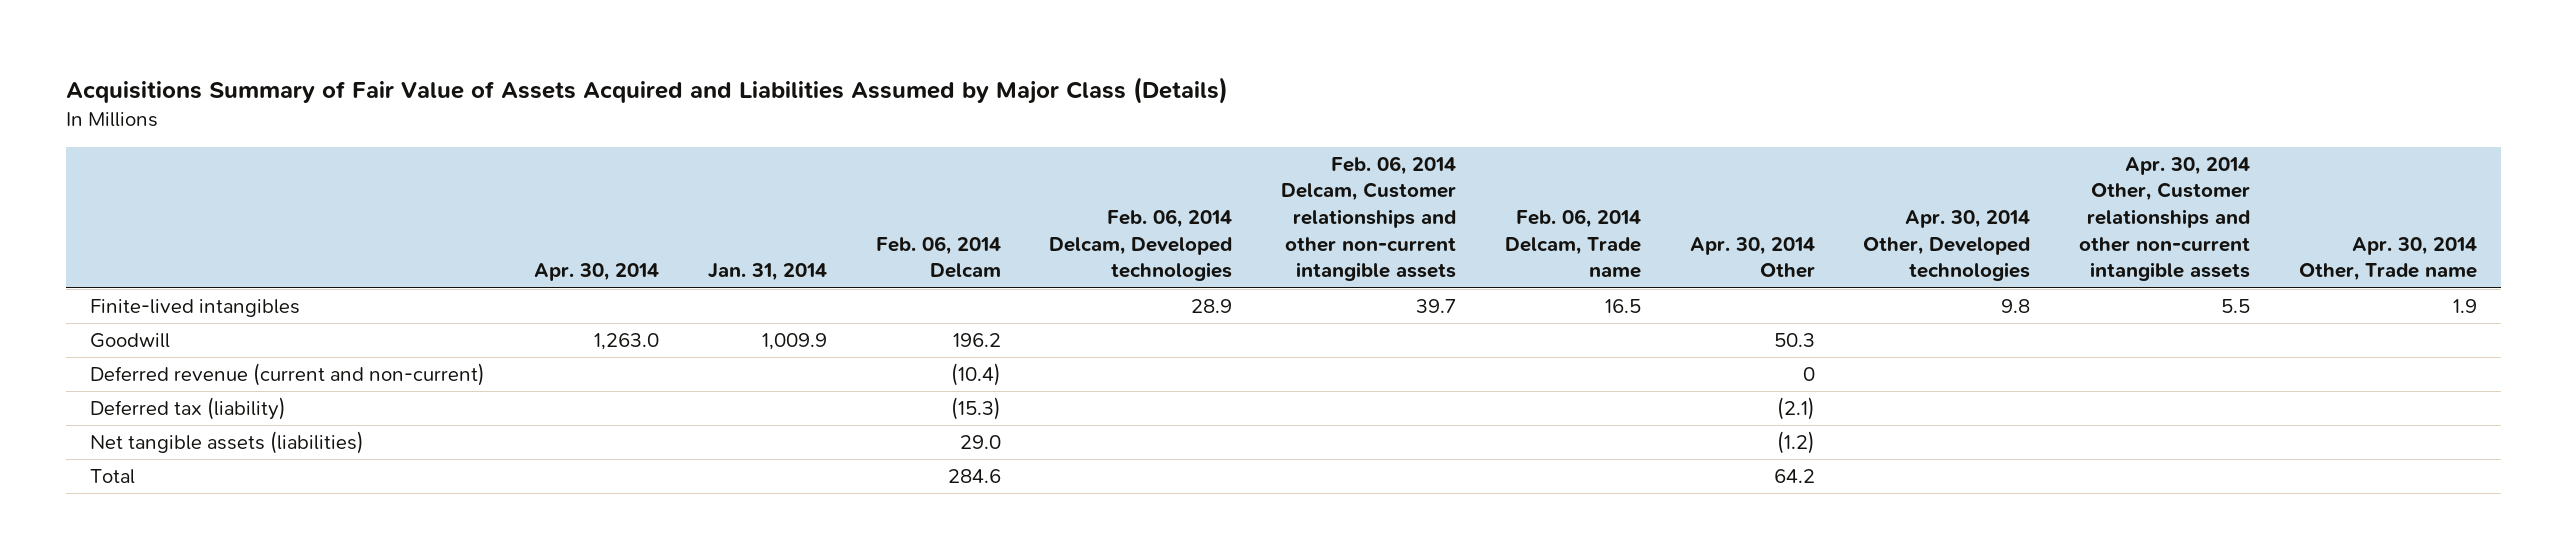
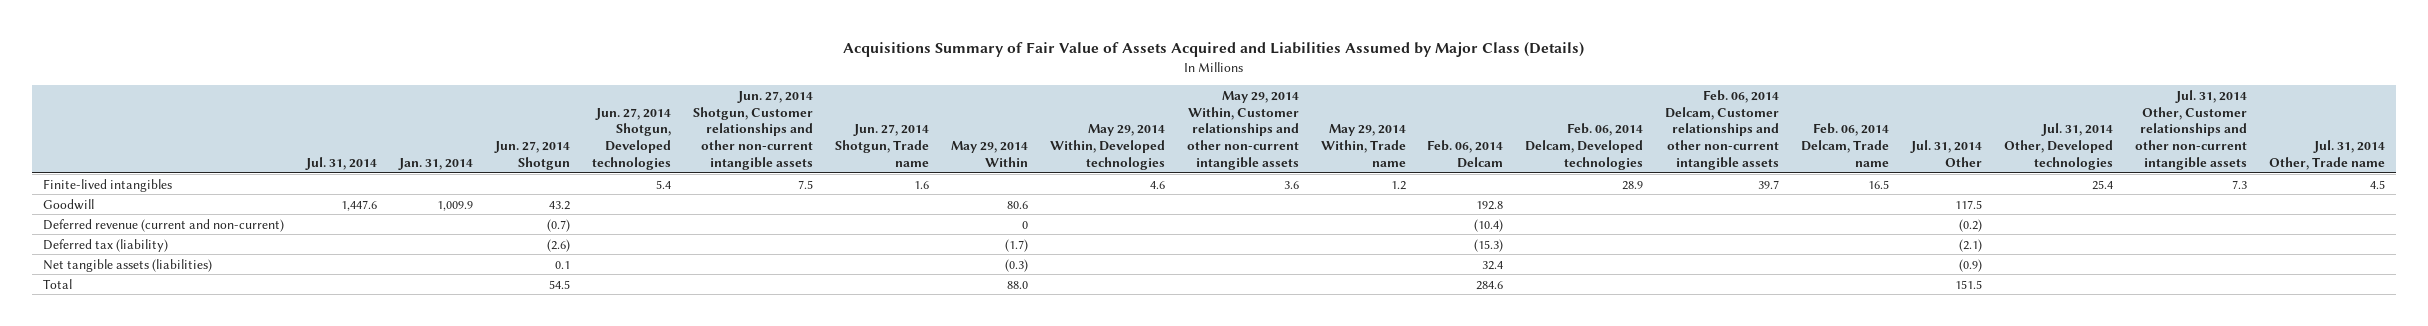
- | Apr. 30, 2014 | Jan. 31, 2014 | Feb. 06, 2014 Delcam | Feb. 06, 2014 Delcam, Developed technologies | Feb. 06, 2014 Delcam, Customer relationships and other non-current intangible assets | Feb. 06, 2014 Delcam, Trade name | Apr. 30, 2014 Other | Apr. 30, 2014 Other, Developed technologies | Apr. 30, 2014 Other, Customer relationships and other non-current intangible assets | Apr. 30, 2014 Other, Trade name
+ | Jul. 31, 2014 | Jan. 31, 2014 | Jun. 27, 2014 Shotgun | Jun. 27, 2014 Shotgun, Developed technologies | Jun. 27, 2014 Shotgun, Customer relationships and other non-current intangible assets | Jun. 27, 2014 Shotgun, Trade name | May 29, 2014 Within | May 29, 2014 Within, Developed technologies | May 29, 2014 Within, Customer relationships and other non-current intangible assets | May 29, 2014 Within, Trade name | Feb. 06, 2014 Delcam | Feb. 06, 2014 Delcam, Developed technologies | Feb. 06, 2014 Delcam, Customer relationships and other non-current intangible assets | Feb. 06, 2014 Delcam, Trade name | Jul. 31, 2014 Other | Jul. 31, 2014 Other, Developed technologies | Jul. 31, 2014 Other, Customer relationships and other non-current intangible assets | Jul. 31, 2014 Other, Trade name
- Goodwill | 1,263.0 | 1,009.9 | 196.2 | | | | 50.3 | | |
+ Goodwill | 1,447.6 | 1,009.9 | 43.2 | | | | 80.6 | | | | 192.8 | | | | 117.5 | | |
- Net tangible assets (liabilities) | | | 29.0 | | | | (1.2) | | |
+ Net tangible assets (liabilities) | | | 0.1 | | | | (0.3) | | | | 32.4 | | | | (0.9) | | |

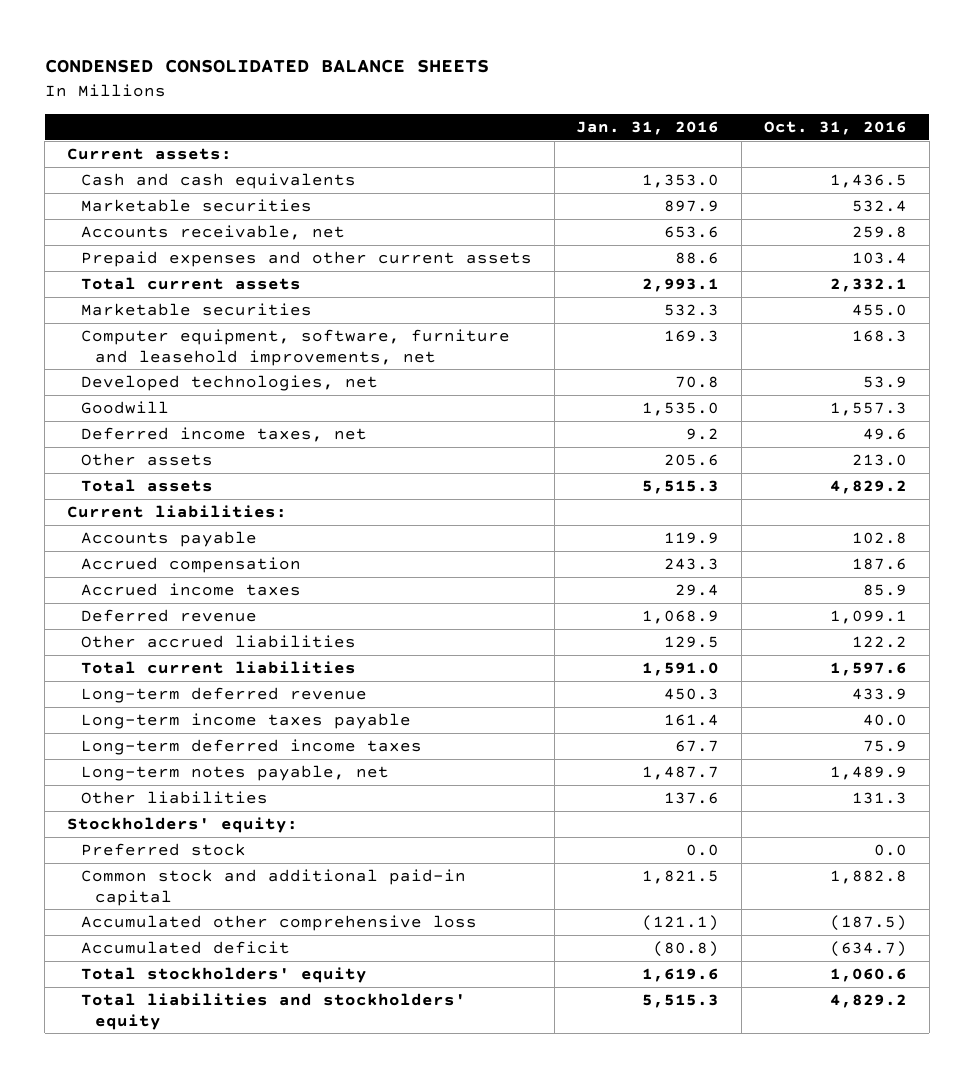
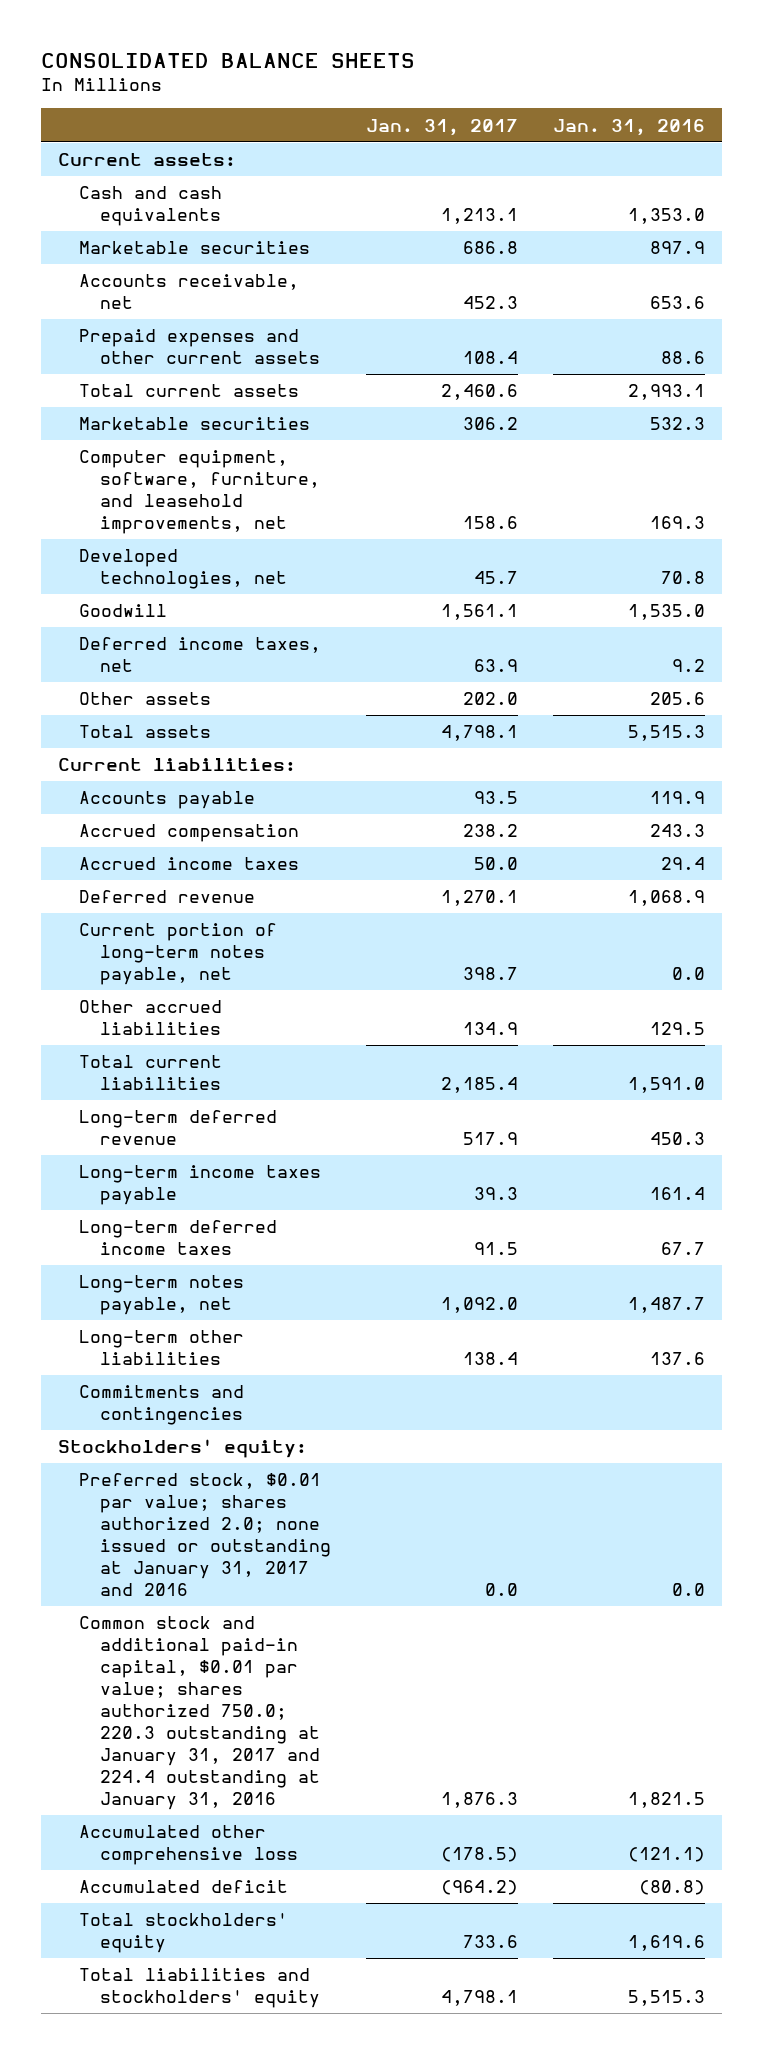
- CONDENSED CONSOLIDATED BALANCE SHEETS
+ CONSOLIDATED BALANCE SHEETS
- | Jan. 31, 2016 | Oct. 31, 2016
+ | Jan. 31, 2017 | Jan. 31, 2016
- Computer equipment, software, furniture and leasehold improvements, net | 169.3 | 168.3
+ Computer equipment, software, furniture, and leasehold improvements, net | 158.6 | 169.3
+ Current portion of long-term notes payable, net | 398.7 | 0.0
- Other liabilities | 137.6 | 131.3
+ Long-term other liabilities | 138.4 | 137.6
+ Commitments and contingencies
- Preferred stock | 0.0 | 0.0
- Common stock and additional paid-in capital | 1,821.5 | 1,882.8
+ Preferred stock, $0.01 par value; shares authorized 2.0; none issued or outstanding at January 31, 2017 and 2016 | 0.0 | 0.0
+ Common stock and additional paid-in capital, $0.01 par value; shares authorized 750.0; 220.3 outstanding at January 31, 2017 and 224.4 outstanding at January 31, 2016 | 1,876.3 | 1,821.5

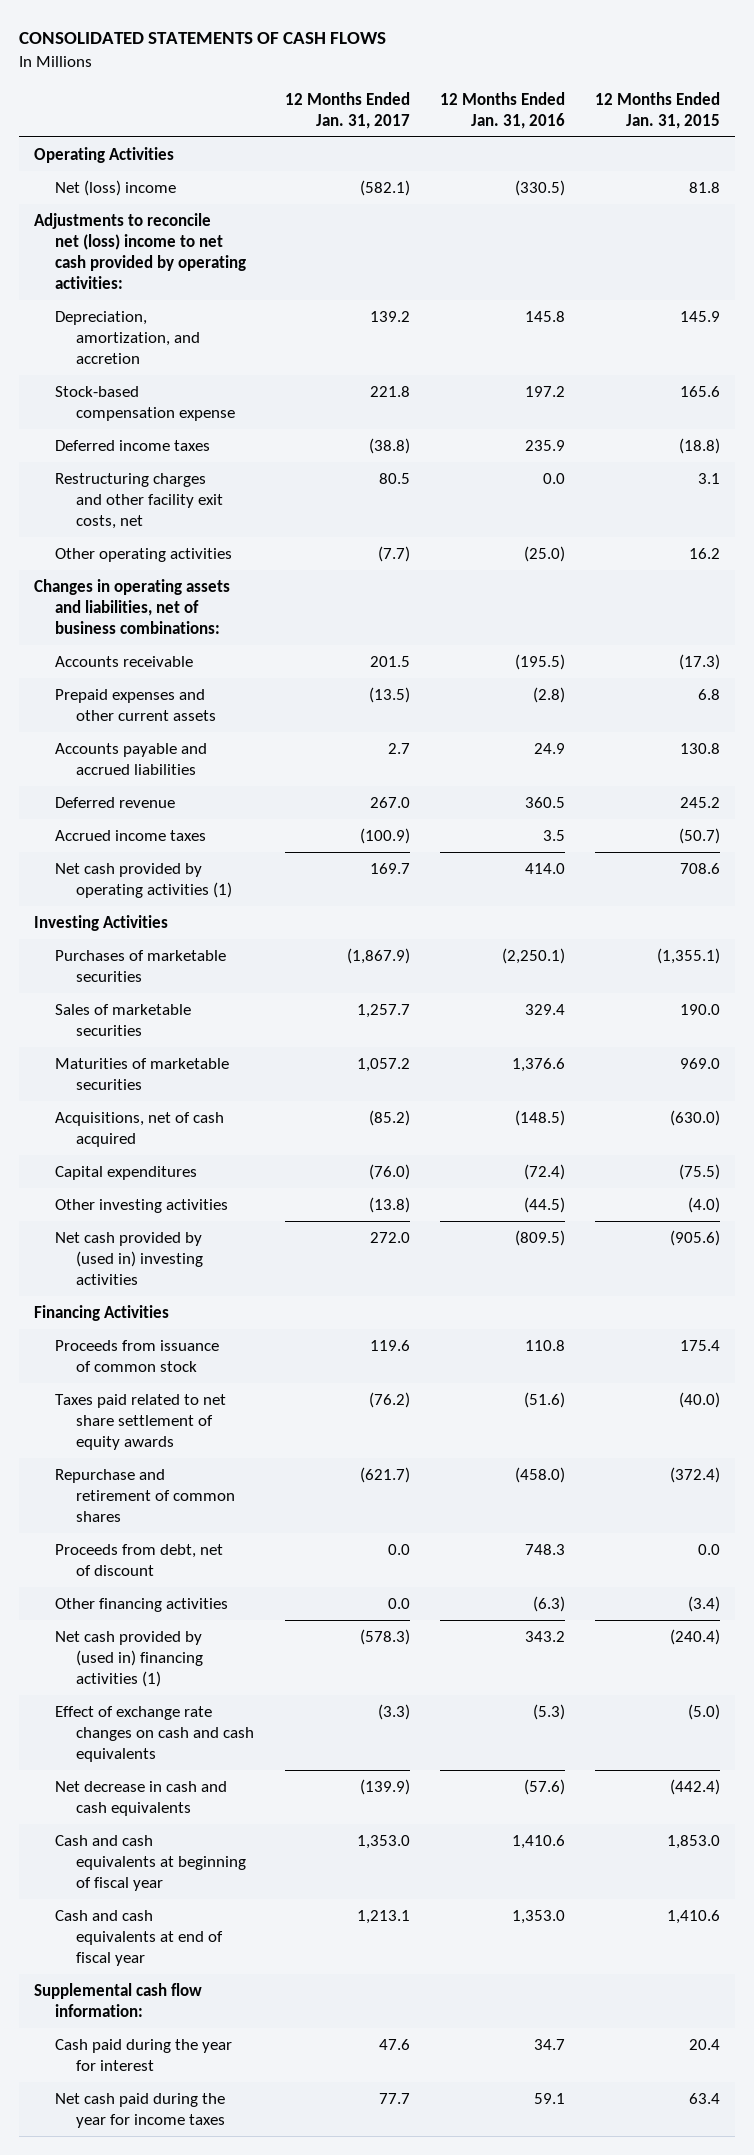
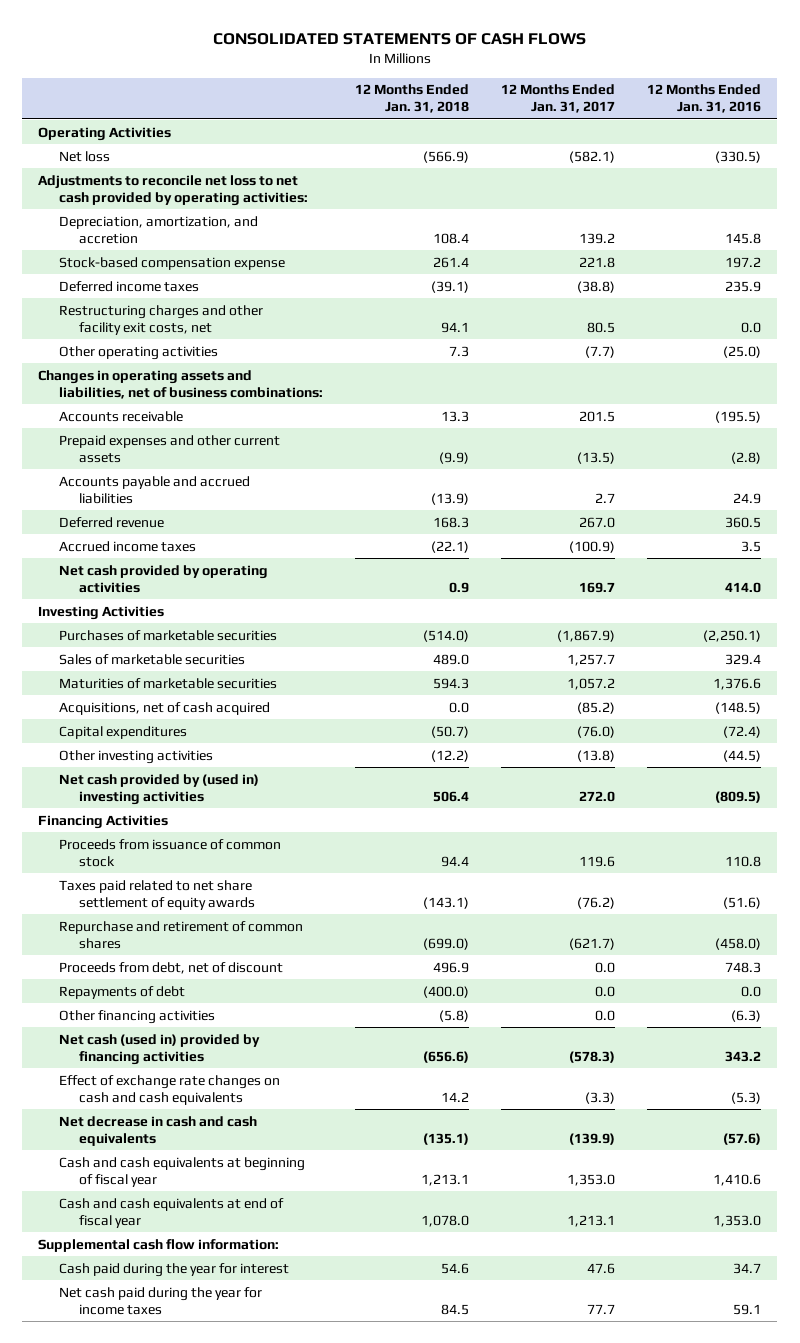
- | 12 Months Ended Jan. 31, 2017 | 12 Months Ended Jan. 31, 2016 | 12 Months Ended Jan. 31, 2015
+ | 12 Months Ended Jan. 31, 2018 | 12 Months Ended Jan. 31, 2017 | 12 Months Ended Jan. 31, 2016
- Net (loss) income | (582.1) | (330.5) | 81.8
- Adjustments to reconcile net (loss) income to net cash provided by operating activities:
+ Net loss | (566.9) | (582.1) | (330.5)
+ Adjustments to reconcile net loss to net cash provided by operating activities:
- Net cash provided by operating activities (1) | 169.7 | 414.0 | 708.6
+ Net cash provided by operating activities | 0.9 | 169.7 | 414.0
+ Repayments of debt | (400.0) | 0.0 | 0.0
- Net cash provided by (used in) financing activities (1) | (578.3) | 343.2 | (240.4)
+ Net cash (used in) provided by financing activities | (656.6) | (578.3) | 343.2

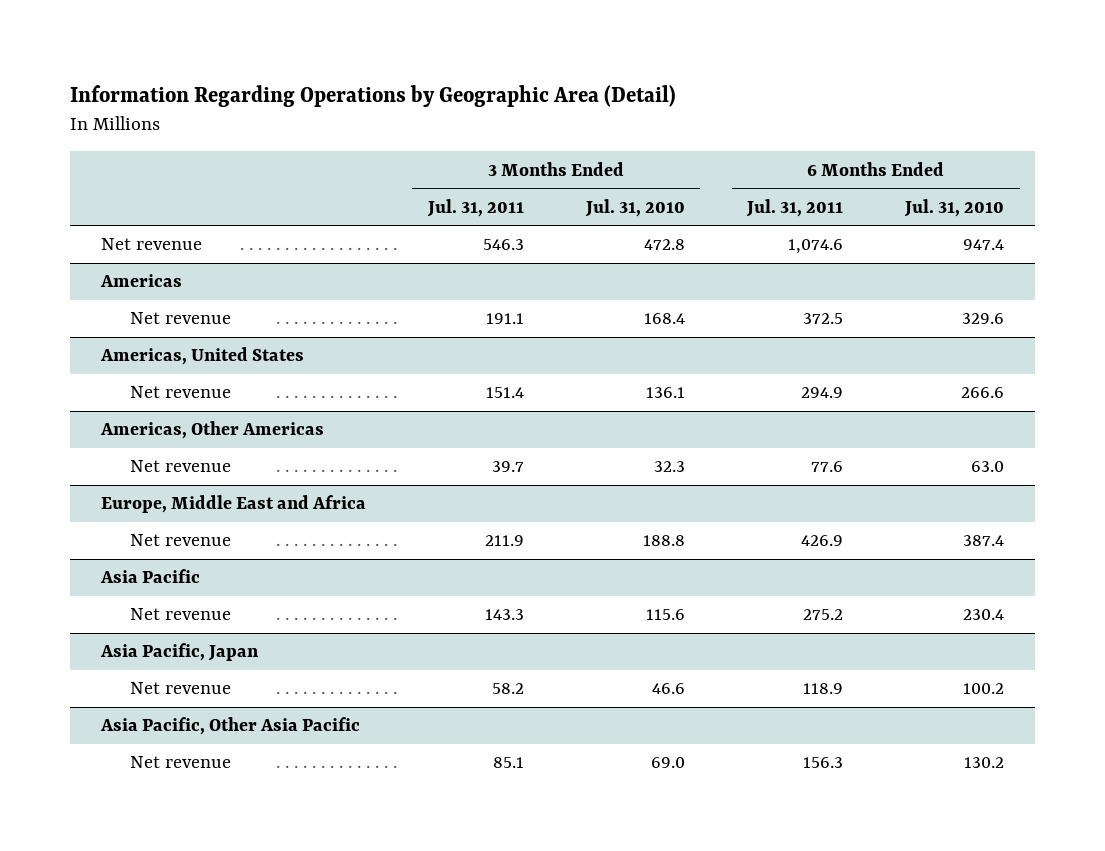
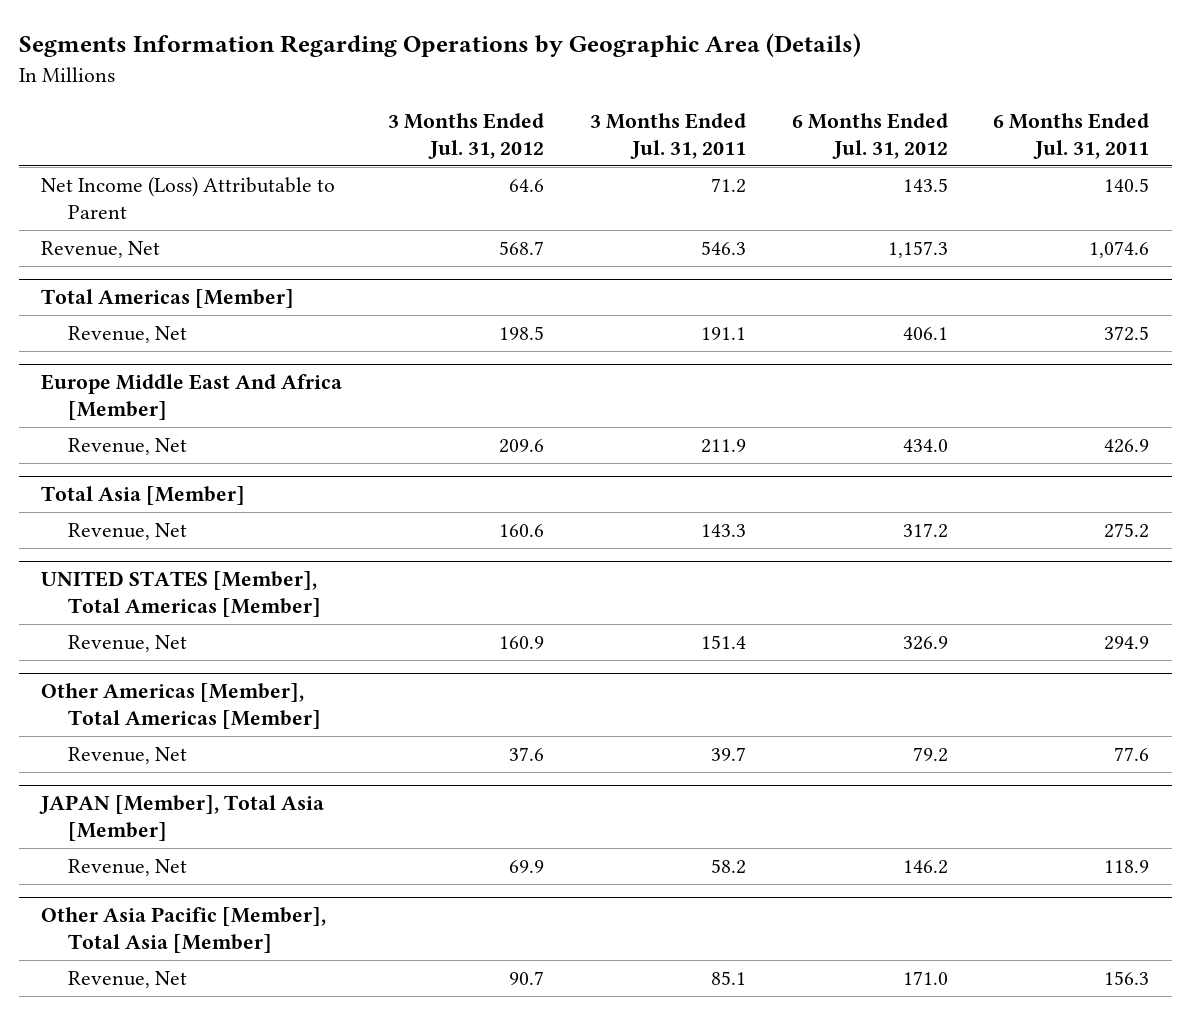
- Information Regarding Operations by Geographic Area (Detail)
+ Segments Information Regarding Operations by Geographic Area (Details)
- | 3 Months Ended Jul. 31, 2011 | 3 Months Ended Jul. 31, 2010 | 6 Months Ended Jul. 31, 2011 | 6 Months Ended Jul. 31, 2010
+ | 3 Months Ended Jul. 31, 2012 | 3 Months Ended Jul. 31, 2011 | 6 Months Ended Jul. 31, 2012 | 6 Months Ended Jul. 31, 2011
- Net revenue | 546.3 | 472.8 | 1,074.6 | 947.4
- Americas
- Net revenue | 191.1 | 168.4 | 372.5 | 329.6
- Americas, United States
- Net revenue | 151.4 | 136.1 | 294.9 | 266.6
- Americas, Other Americas
- Net revenue | 39.7 | 32.3 | 77.6 | 63.0
- Europe, Middle East and Africa
- Net revenue | 211.9 | 188.8 | 426.9 | 387.4
- Asia Pacific
- Net revenue | 143.3 | 115.6 | 275.2 | 230.4
- Asia Pacific, Japan
- Net revenue | 58.2 | 46.6 | 118.9 | 100.2
- Asia Pacific, Other Asia Pacific
- Net revenue | 85.1 | 69.0 | 156.3 | 130.2
+ Net Income (Loss) Attributable to Parent | 64.6 | 71.2 | 143.5 | 140.5
+ Revenue, Net | 568.7 | 546.3 | 1,157.3 | 1,074.6
+ Total Americas [Member]
+ Revenue, Net | 198.5 | 191.1 | 406.1 | 372.5
+ Europe Middle East And Africa [Member]
+ Revenue, Net | 209.6 | 211.9 | 434.0 | 426.9
+ Total Asia [Member]
+ Revenue, Net | 160.6 | 143.3 | 317.2 | 275.2
+ UNITED STATES [Member], Total Americas [Member]
+ Revenue, Net | 160.9 | 151.4 | 326.9 | 294.9
+ Other Americas [Member], Total Americas [Member]
+ Revenue, Net | 37.6 | 39.7 | 79.2 | 77.6
+ JAPAN [Member], Total Asia [Member]
+ Revenue, Net | 69.9 | 58.2 | 146.2 | 118.9
+ Other Asia Pacific [Member], Total Asia [Member]
+ Revenue, Net | 90.7 | 85.1 | 171.0 | 156.3

